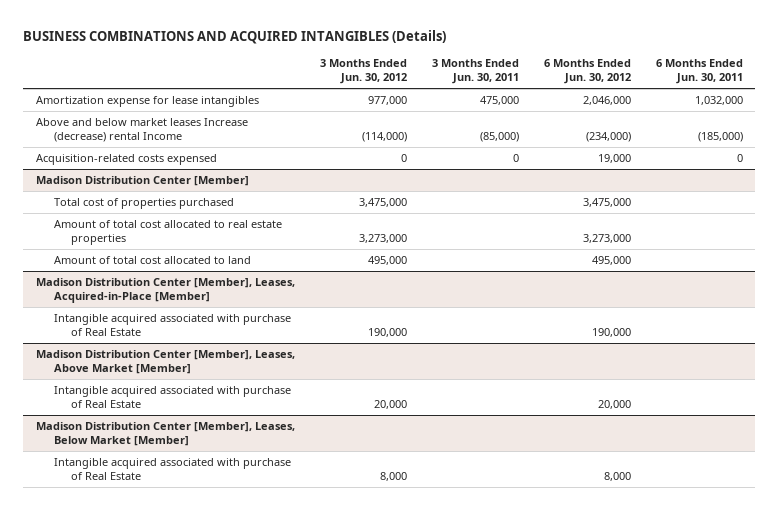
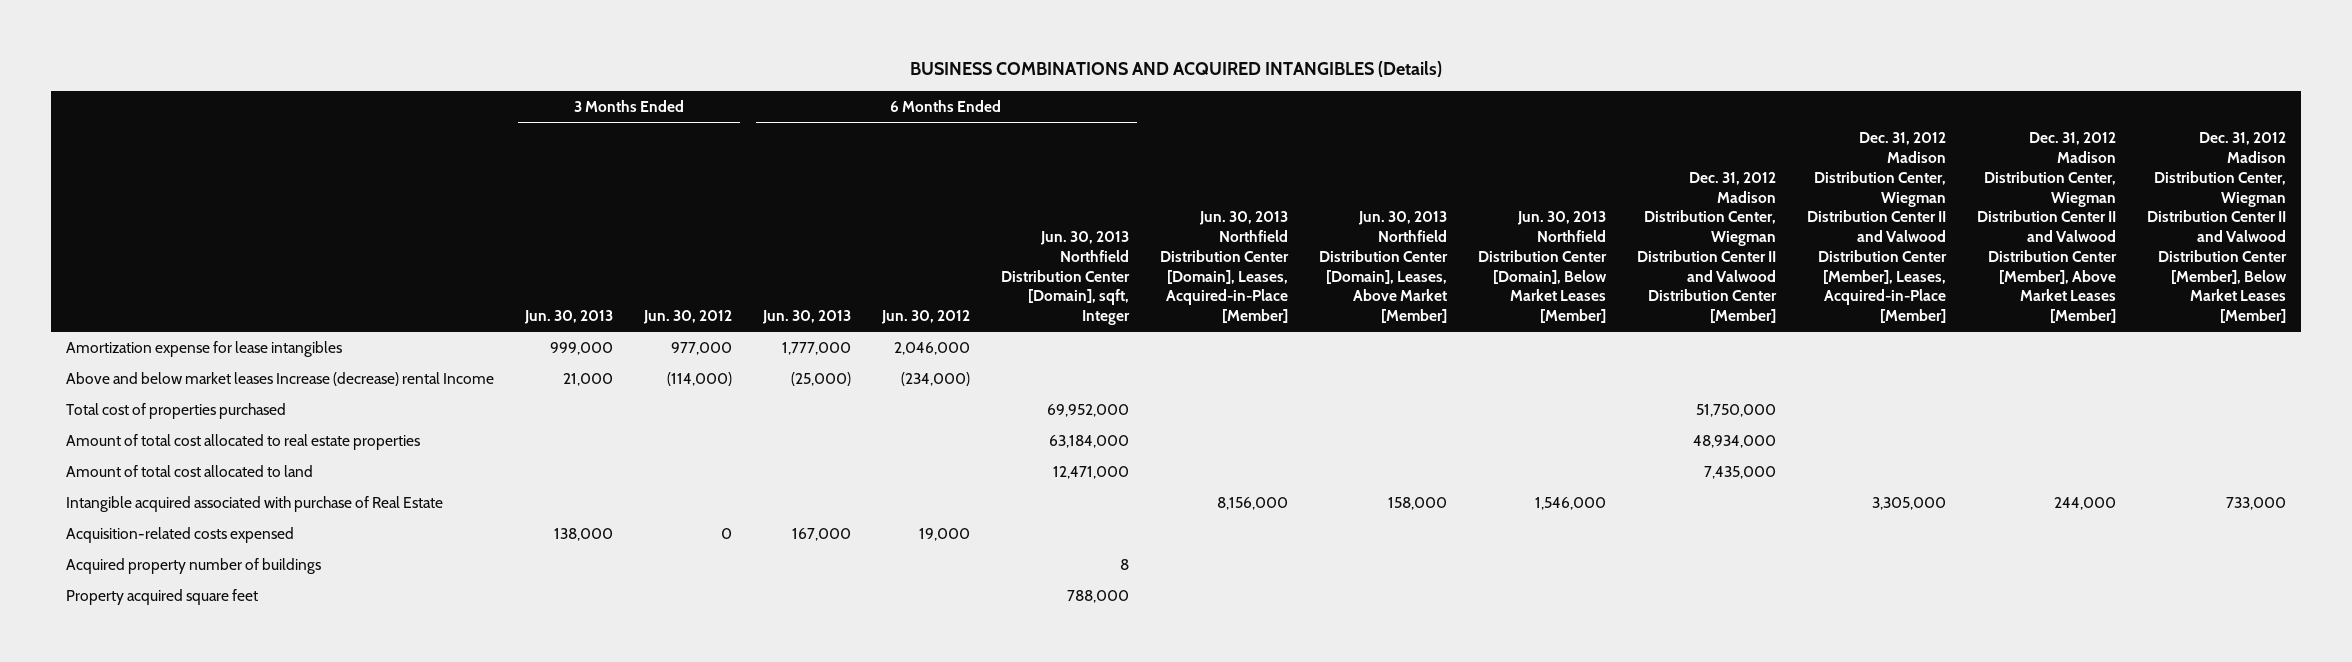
- | 3 Months Ended Jun. 30, 2012 | 3 Months Ended Jun. 30, 2011 | 6 Months Ended Jun. 30, 2012 | 6 Months Ended Jun. 30, 2011
+ | 3 Months Ended Jun. 30, 2013 | 3 Months Ended Jun. 30, 2012 | 6 Months Ended Jun. 30, 2013 | 6 Months Ended Jun. 30, 2012 | 6 Months Ended Jun. 30, 2013 Northfield Distribution Center [Domain], sqft, Integer | Jun. 30, 2013 Northfield Distribution Center [Domain], Leases, Acquired-in-Place [Member] | Jun. 30, 2013 Northfield Distribution Center [Domain], Leases, Above Market [Member] | Jun. 30, 2013 Northfield Distribution Center [Domain], Below Market Leases [Member] | Dec. 31, 2012 Madison Distribution Center, Wiegman Distribution Center II and Valwood Distribution Center [Member] | Dec. 31, 2012 Madison Distribution Center, Wiegman Distribution Center II and Valwood Distribution Center [Member], Leases, Acquired-in-Place [Member] | Dec. 31, 2012 Madison Distribution Center, Wiegman Distribution Center II and Valwood Distribution Center [Member], Above Market Leases [Member] | Dec. 31, 2012 Madison Distribution Center, Wiegman Distribution Center II and Valwood Distribution Center [Member], Below Market Leases [Member]
+ Total cost of properties purchased | | | | | 69,952,000 | | | | 51,750,000 | | |
+ Amount of total cost allocated to real estate properties | | | | | 63,184,000 | | | | 48,934,000 | | |
+ Amount of total cost allocated to land | | | | | 12,471,000 | | | | 7,435,000 | | |
+ Intangible acquired associated with purchase of Real Estate | | | | | | 8,156,000 | 158,000 | 1,546,000 | | 3,305,000 | 244,000 | 733,000
- Madison Distribution Center [Member]
- Total cost of properties purchased | 3,475,000 | | 3,475,000 |
- Amount of total cost allocated to real estate properties | 3,273,000 | | 3,273,000 |
- Amount of total cost allocated to land | 495,000 | | 495,000 |
- Madison Distribution Center [Member], Leases, Acquired-in-Place [Member]
- Intangible acquired associated with purchase of Real Estate | 190,000 | | 190,000 |
- Madison Distribution Center [Member], Leases, Above Market [Member]
- Intangible acquired associated with purchase of Real Estate | 20,000 | | 20,000 |
- Madison Distribution Center [Member], Leases, Below Market [Member]
- Intangible acquired associated with purchase of Real Estate | 8,000 | | 8,000 |
+ Acquired property number of buildings | | | | | 8 | | | | | | |
+ Property acquired square feet | | | | | 788,000 | | | | | | |

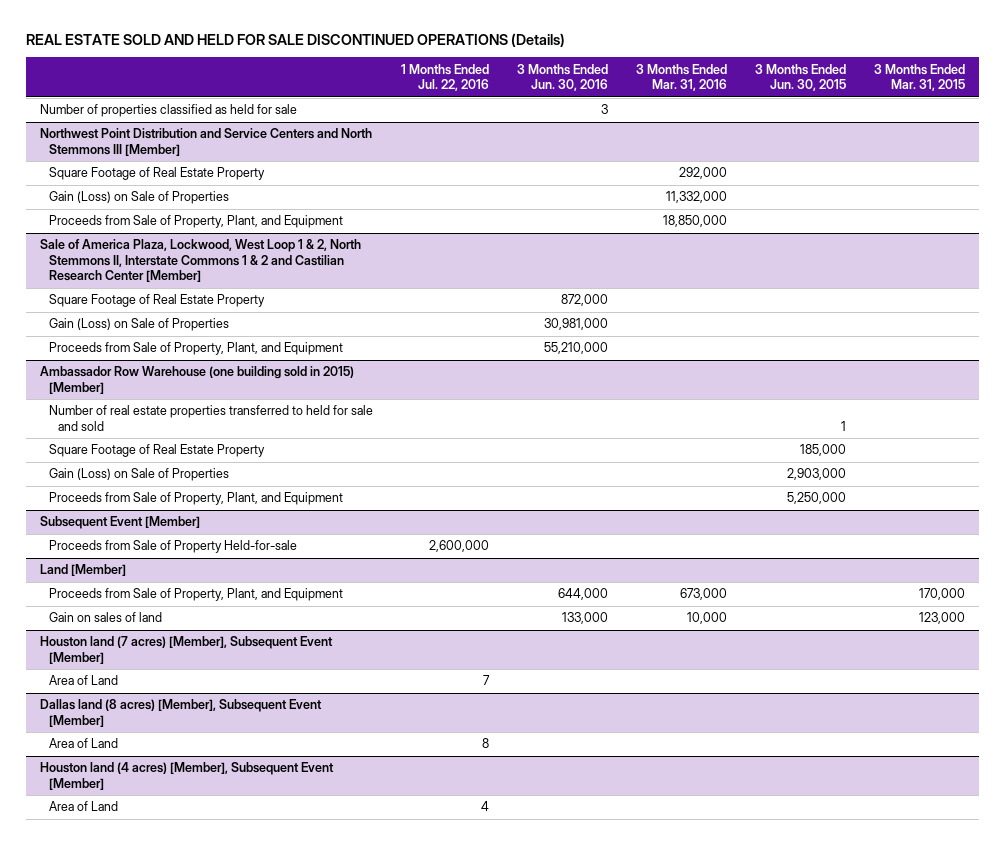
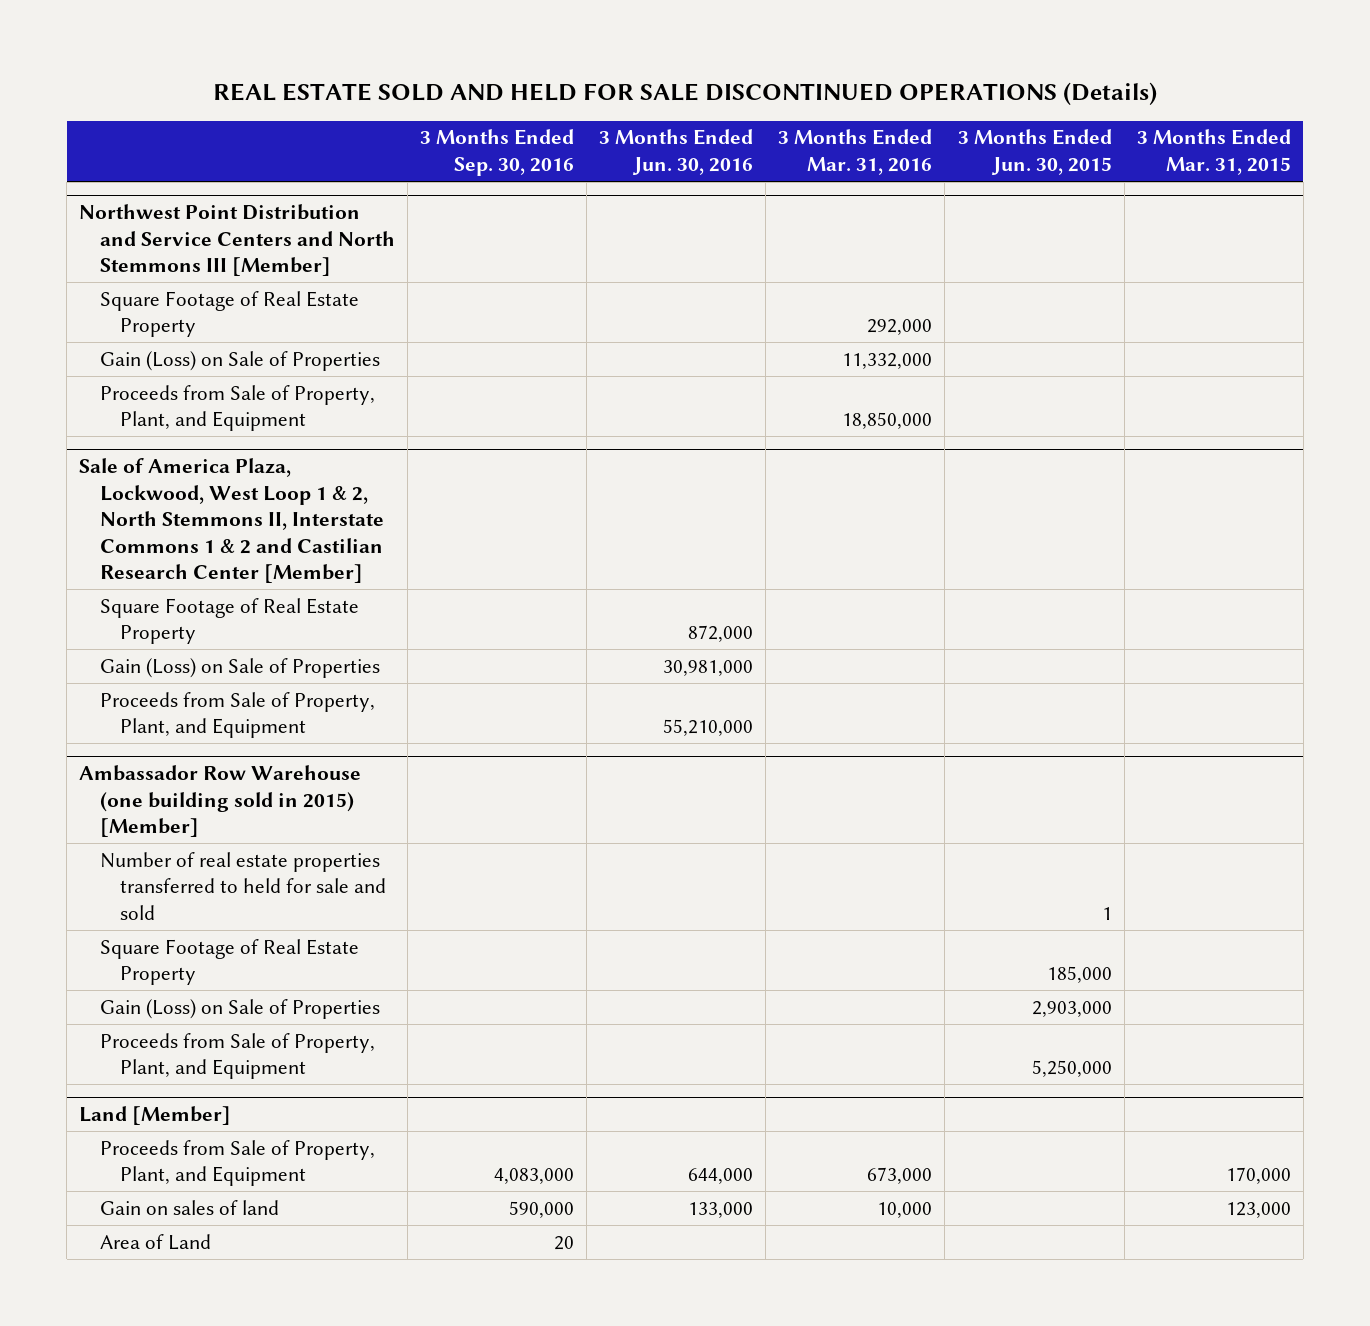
- | 1 Months Ended Jul. 22, 2016 | 3 Months Ended Jun. 30, 2016 | 3 Months Ended Mar. 31, 2016 | 3 Months Ended Jun. 30, 2015 | 3 Months Ended Mar. 31, 2015
+ | 3 Months Ended Sep. 30, 2016 | 3 Months Ended Jun. 30, 2016 | 3 Months Ended Mar. 31, 2016 | 3 Months Ended Jun. 30, 2015 | 3 Months Ended Mar. 31, 2015
- Number of properties classified as held for sale | | 3 | | |
- Subsequent Event [Member]
- Proceeds from Sale of Property Held-for-sale | 2,600,000 | | | |
- Houston land (7 acres) [Member], Subsequent Event [Member]
- Area of Land | 7 | | | |
- Dallas land (8 acres) [Member], Subsequent Event [Member]
- Area of Land | 8 | | | |
- Houston land (4 acres) [Member], Subsequent Event [Member]
- Area of Land | 4 | | | |
@ Land [Member]
+ Area of Land | 20 | | | |

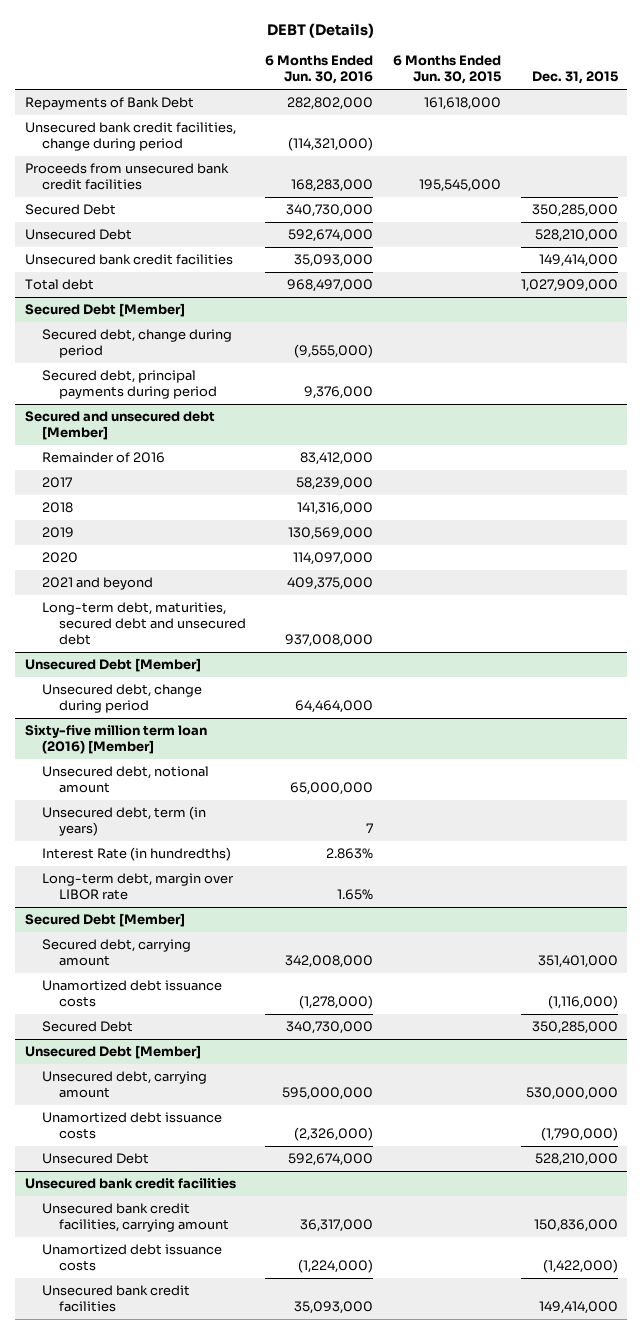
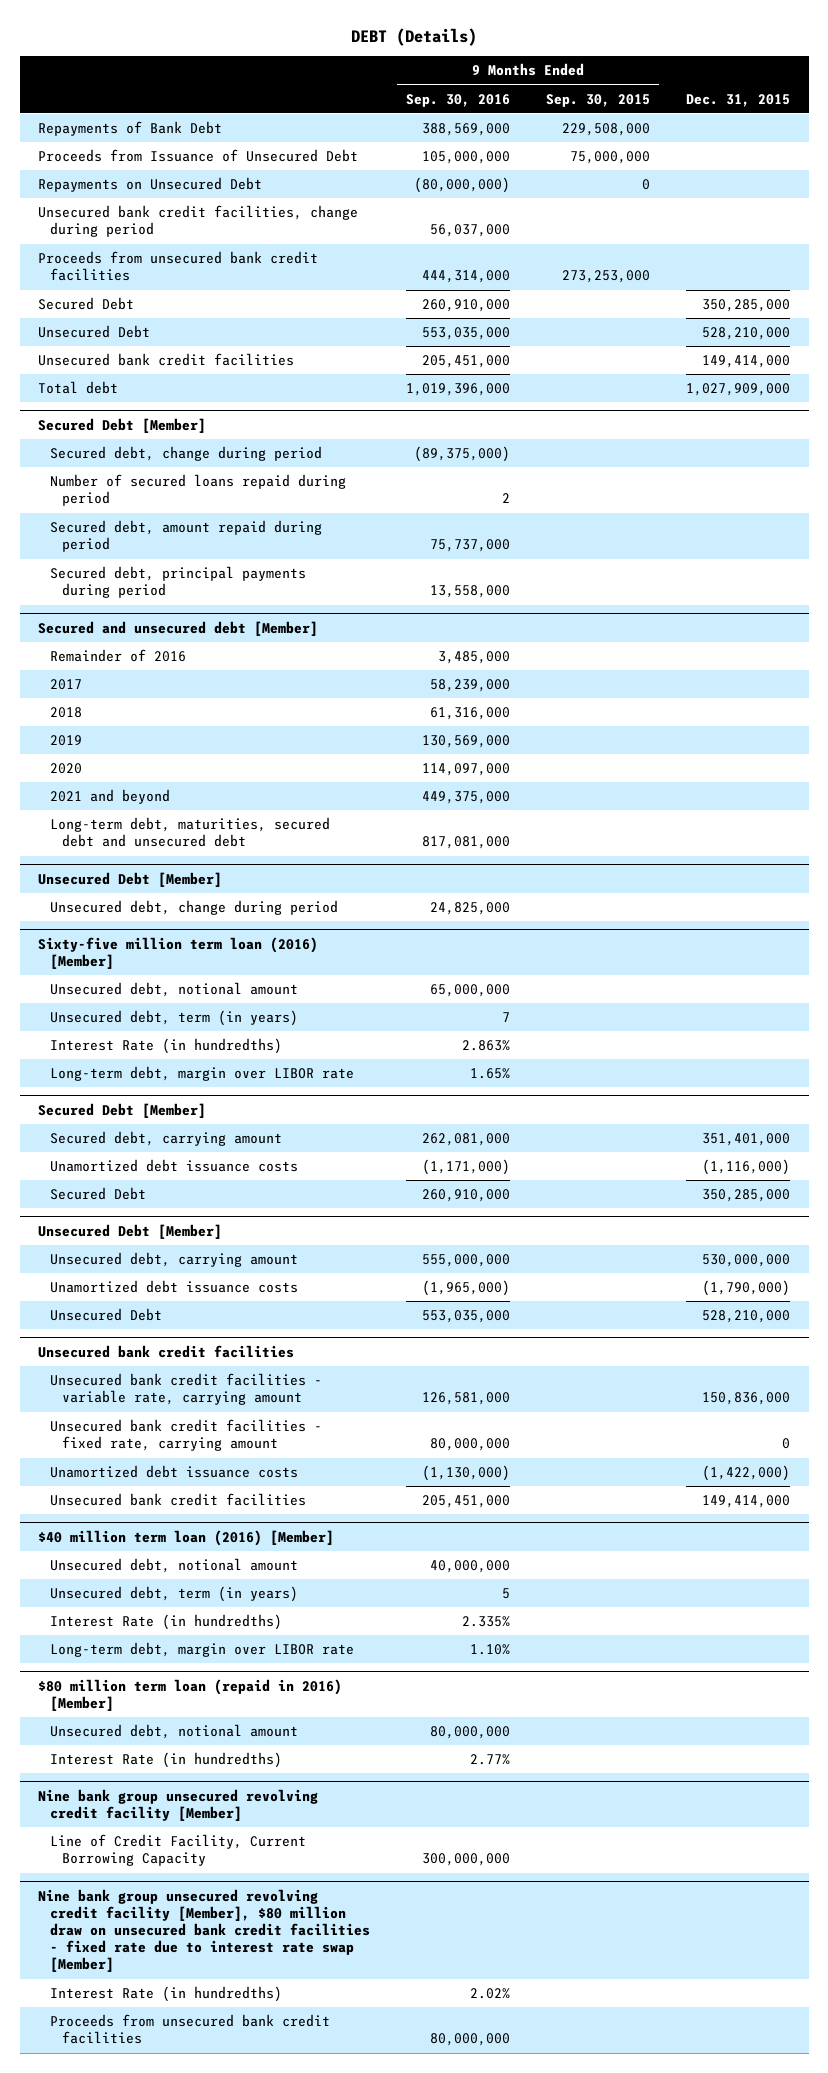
- | 6 Months Ended Jun. 30, 2016 | 6 Months Ended Jun. 30, 2015 | Dec. 31, 2015
+ | 9 Months Ended Sep. 30, 2016 | 9 Months Ended Sep. 30, 2015 | Dec. 31, 2015
+ Proceeds from Issuance of Unsecured Debt | 105,000,000 | 75,000,000 |
+ Repayments on Unsecured Debt | (80,000,000) | 0 |
@ Secured Debt [Member]
+ Number of secured loans repaid during period | 2 | |
+ Secured debt, amount repaid during period | 75,737,000 | |
@ Unsecured bank credit facilities
- Unsecured bank credit facilities, carrying amount | 36,317,000 | | 150,836,000
+ Unsecured bank credit facilities - variable rate, carrying amount | 126,581,000 | | 150,836,000
+ Unsecured bank credit facilities - fixed rate, carrying amount | 80,000,000 | | 0
+ $40 million term loan (2016) [Member]
+ Unsecured debt, notional amount | 40,000,000 | |
+ Unsecured debt, term (in years) | 5 | |
+ Interest Rate (in hundredths) | 2.335% | |
+ Long-term debt, margin over LIBOR rate | 1.10% | |
+ $80 million term loan (repaid in 2016) [Member]
+ Unsecured debt, notional amount | 80,000,000 | |
+ Interest Rate (in hundredths) | 2.77% | |
+ Nine bank group unsecured revolving credit facility [Member]
+ Line of Credit Facility, Current Borrowing Capacity | 300,000,000 | |
+ Nine bank group unsecured revolving credit facility [Member], $80 million draw on unsecured bank credit facilities - fixed rate due to interest rate swap [Member]
+ Interest Rate (in hundredths) | 2.02% | |
+ Proceeds from unsecured bank credit facilities | 80,000,000 | |

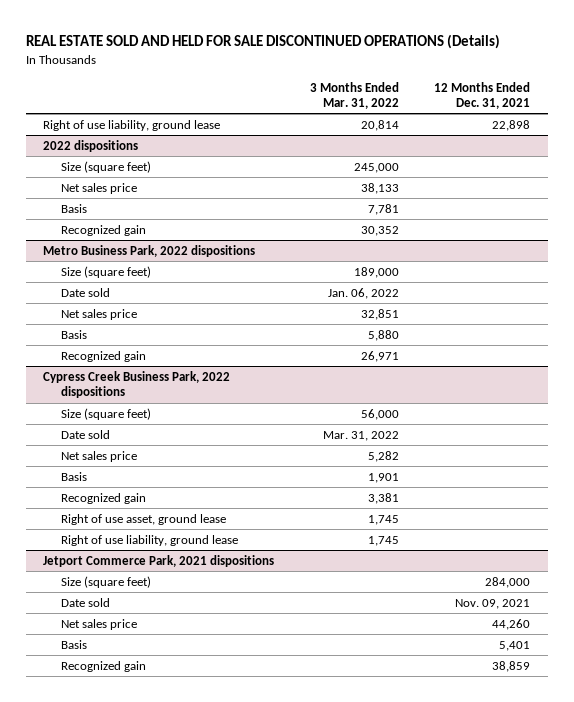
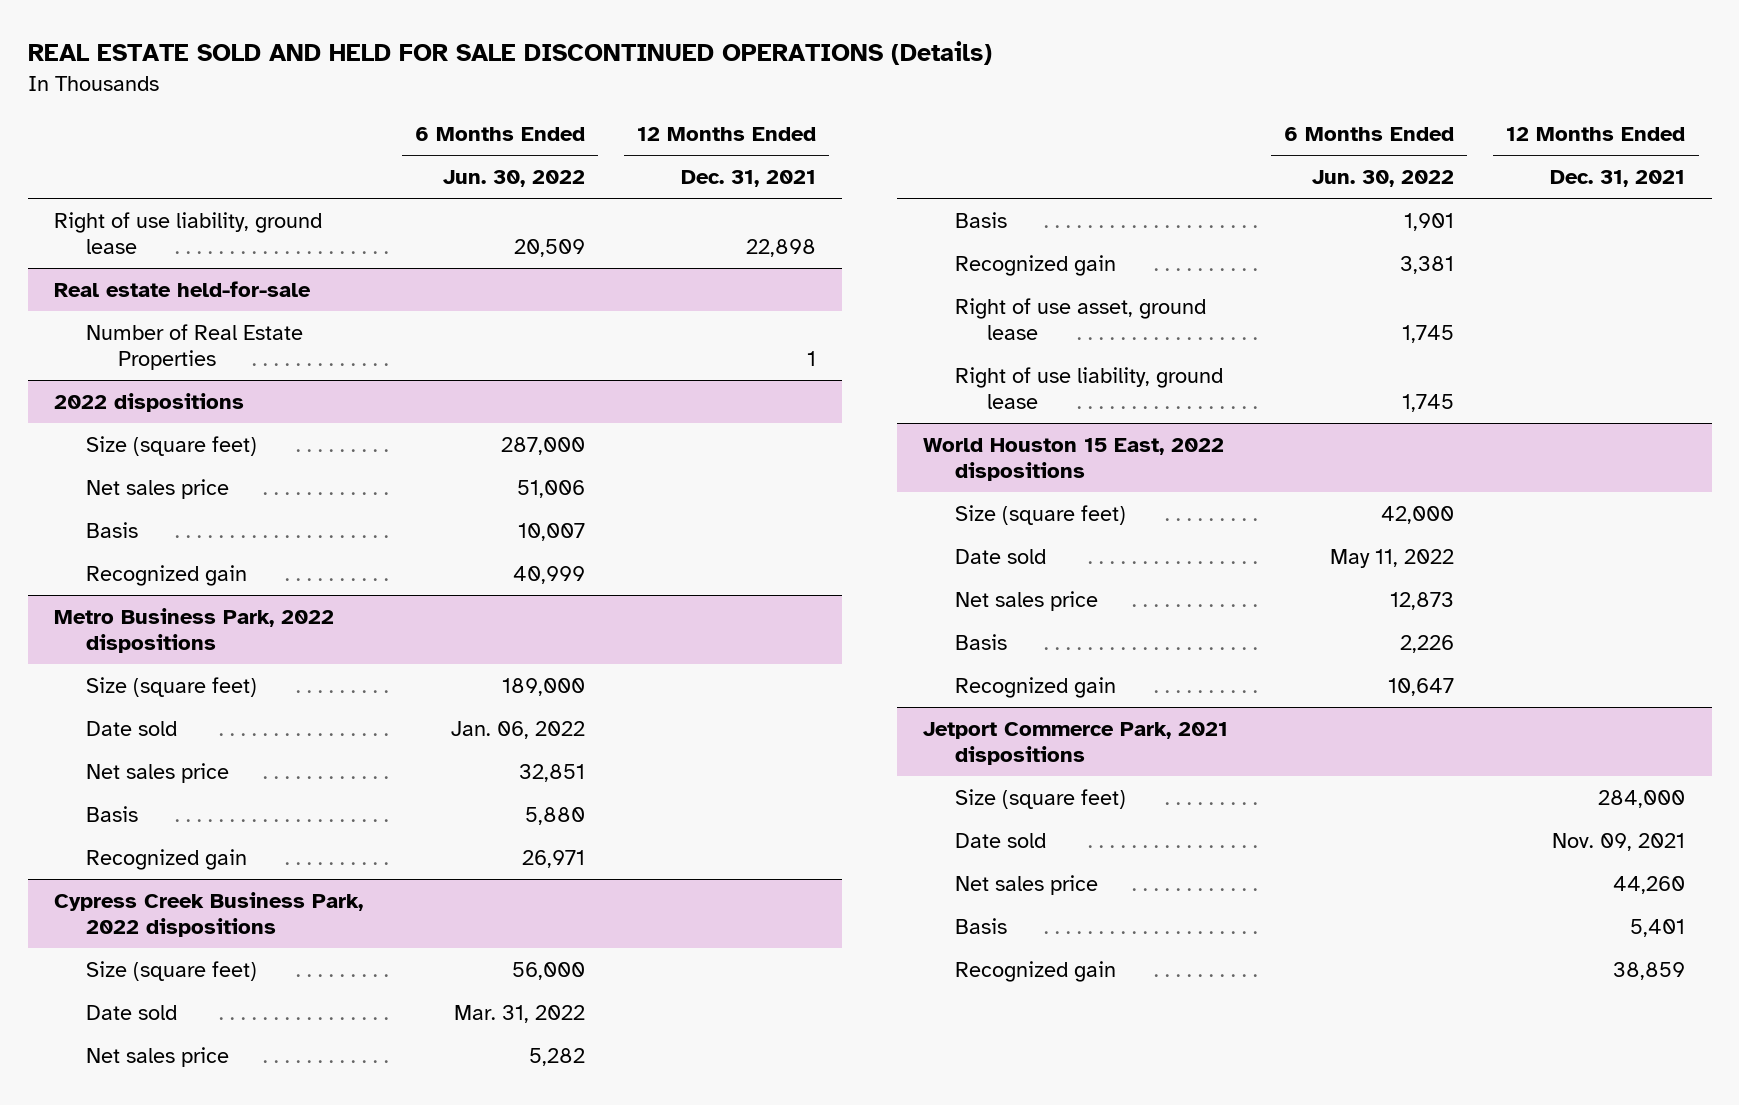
- | 3 Months Ended Mar. 31, 2022 | 12 Months Ended Dec. 31, 2021
+ | 6 Months Ended Jun. 30, 2022 | 12 Months Ended Dec. 31, 2021
+ Real estate held-for-sale
+ Number of Real Estate Properties | | 1
+ World Houston 15 East, 2022 dispositions
+ Size (square feet) | 42,000 |
+ Date sold | May 11, 2022 |
+ Net sales price | 12,873 |
+ Basis | 2,226 |
+ Recognized gain | 10,647 |

